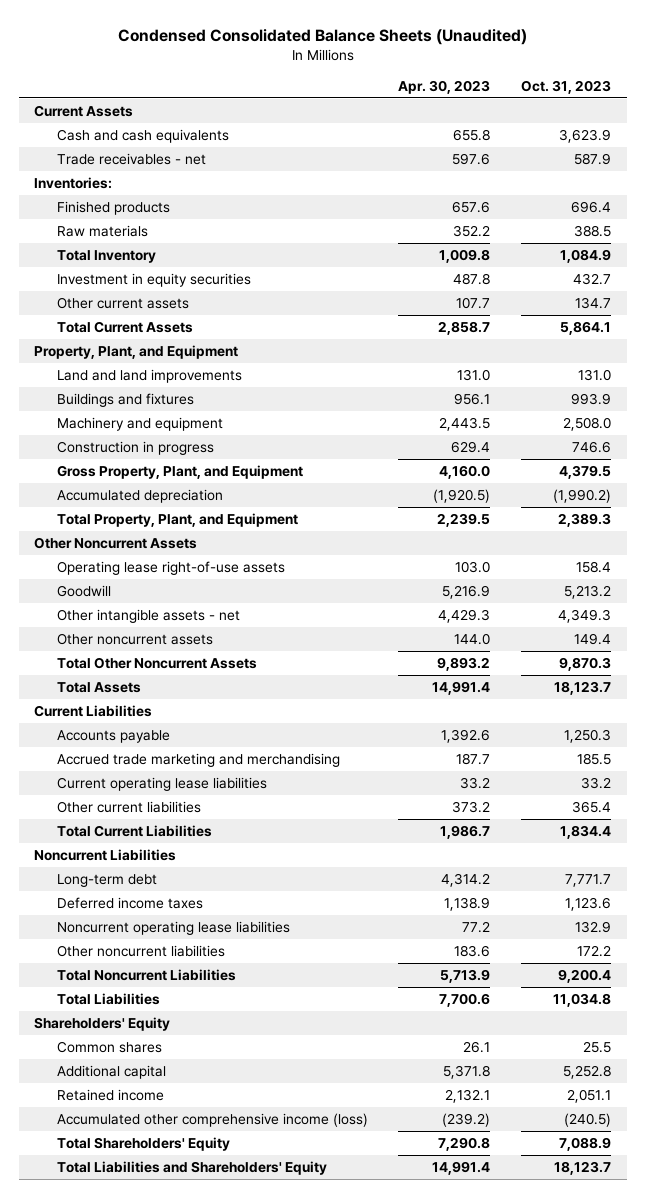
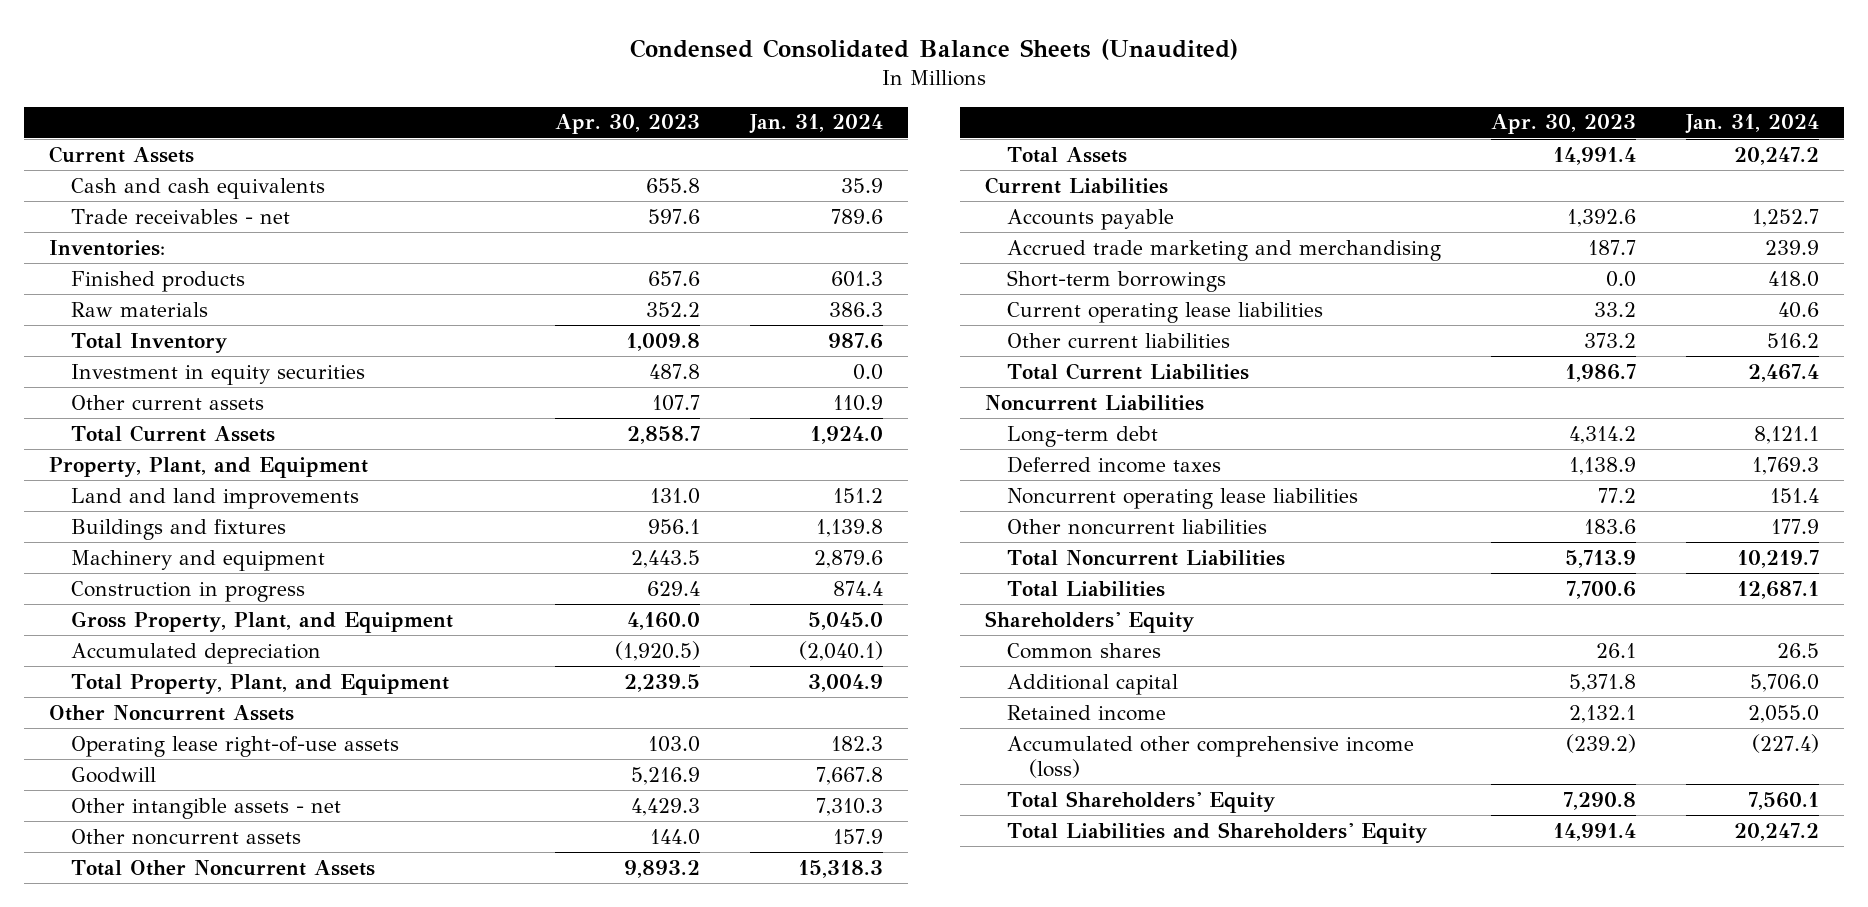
- | Apr. 30, 2023 | Oct. 31, 2023
+ | Apr. 30, 2023 | Jan. 31, 2024
+ Short-term borrowings | 0.0 | 418.0

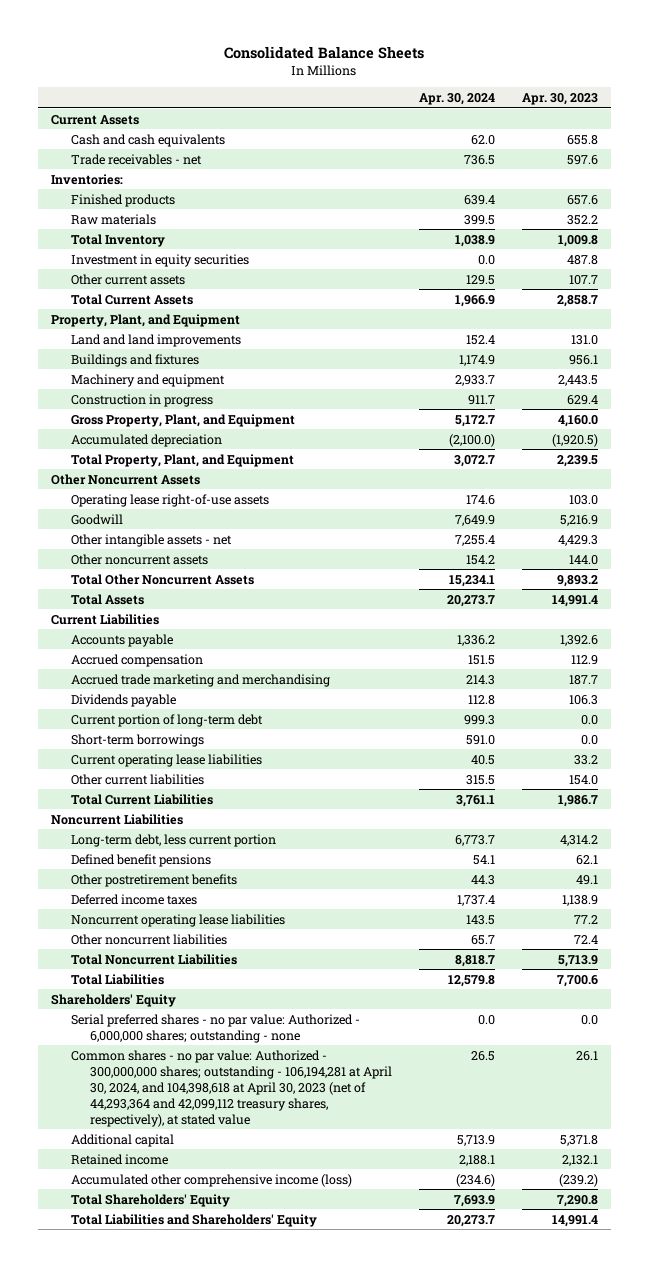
- Condensed Consolidated Balance Sheets (Unaudited)
+ Consolidated Balance Sheets
- | Apr. 30, 2023 | Jan. 31, 2024
+ | Apr. 30, 2024 | Apr. 30, 2023
+ Accrued compensation | 151.5 | 112.9
+ Dividends payable | 112.8 | 106.3
+ Current portion of long-term debt | 999.3 | 0.0
- Other current liabilities | 373.2 | 516.2
+ Other current liabilities | 315.5 | 154.0
- Long-term debt | 4,314.2 | 8,121.1
+ Long-term debt, less current portion | 6,773.7 | 4,314.2
+ Defined benefit pensions | 54.1 | 62.1
+ Other postretirement benefits | 44.3 | 49.1
- Other noncurrent liabilities | 183.6 | 177.9
+ Other noncurrent liabilities | 65.7 | 72.4
- Common shares | 26.1 | 26.5
+ Serial preferred shares - no par value: Authorized - 6,000,000 shares; outstanding - none | 0.0 | 0.0
+ Common shares - no par value: Authorized - 300,000,000 shares; outstanding - 106,194,281 at April 30, 2024, and 104,398,618 at April 30, 2023 (net of 44,293,364 and 42,099,112 treasury shares, respectively), at stated value | 26.5 | 26.1

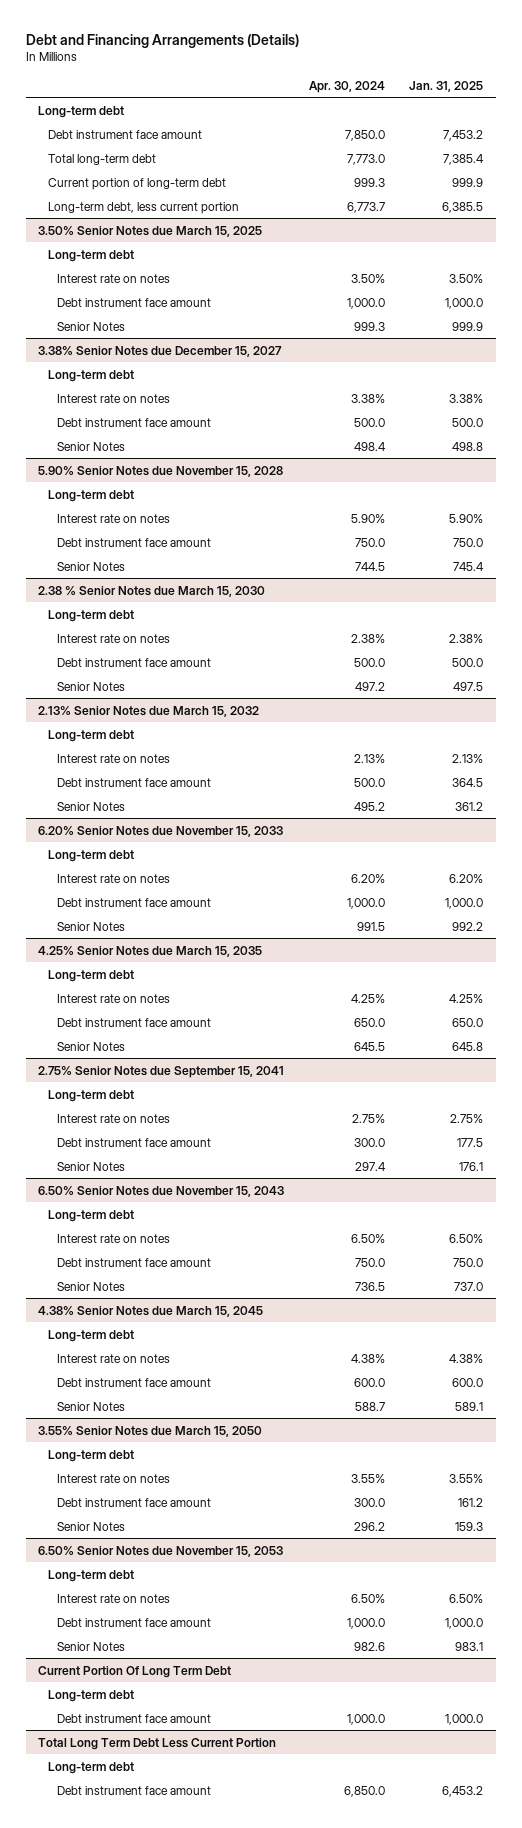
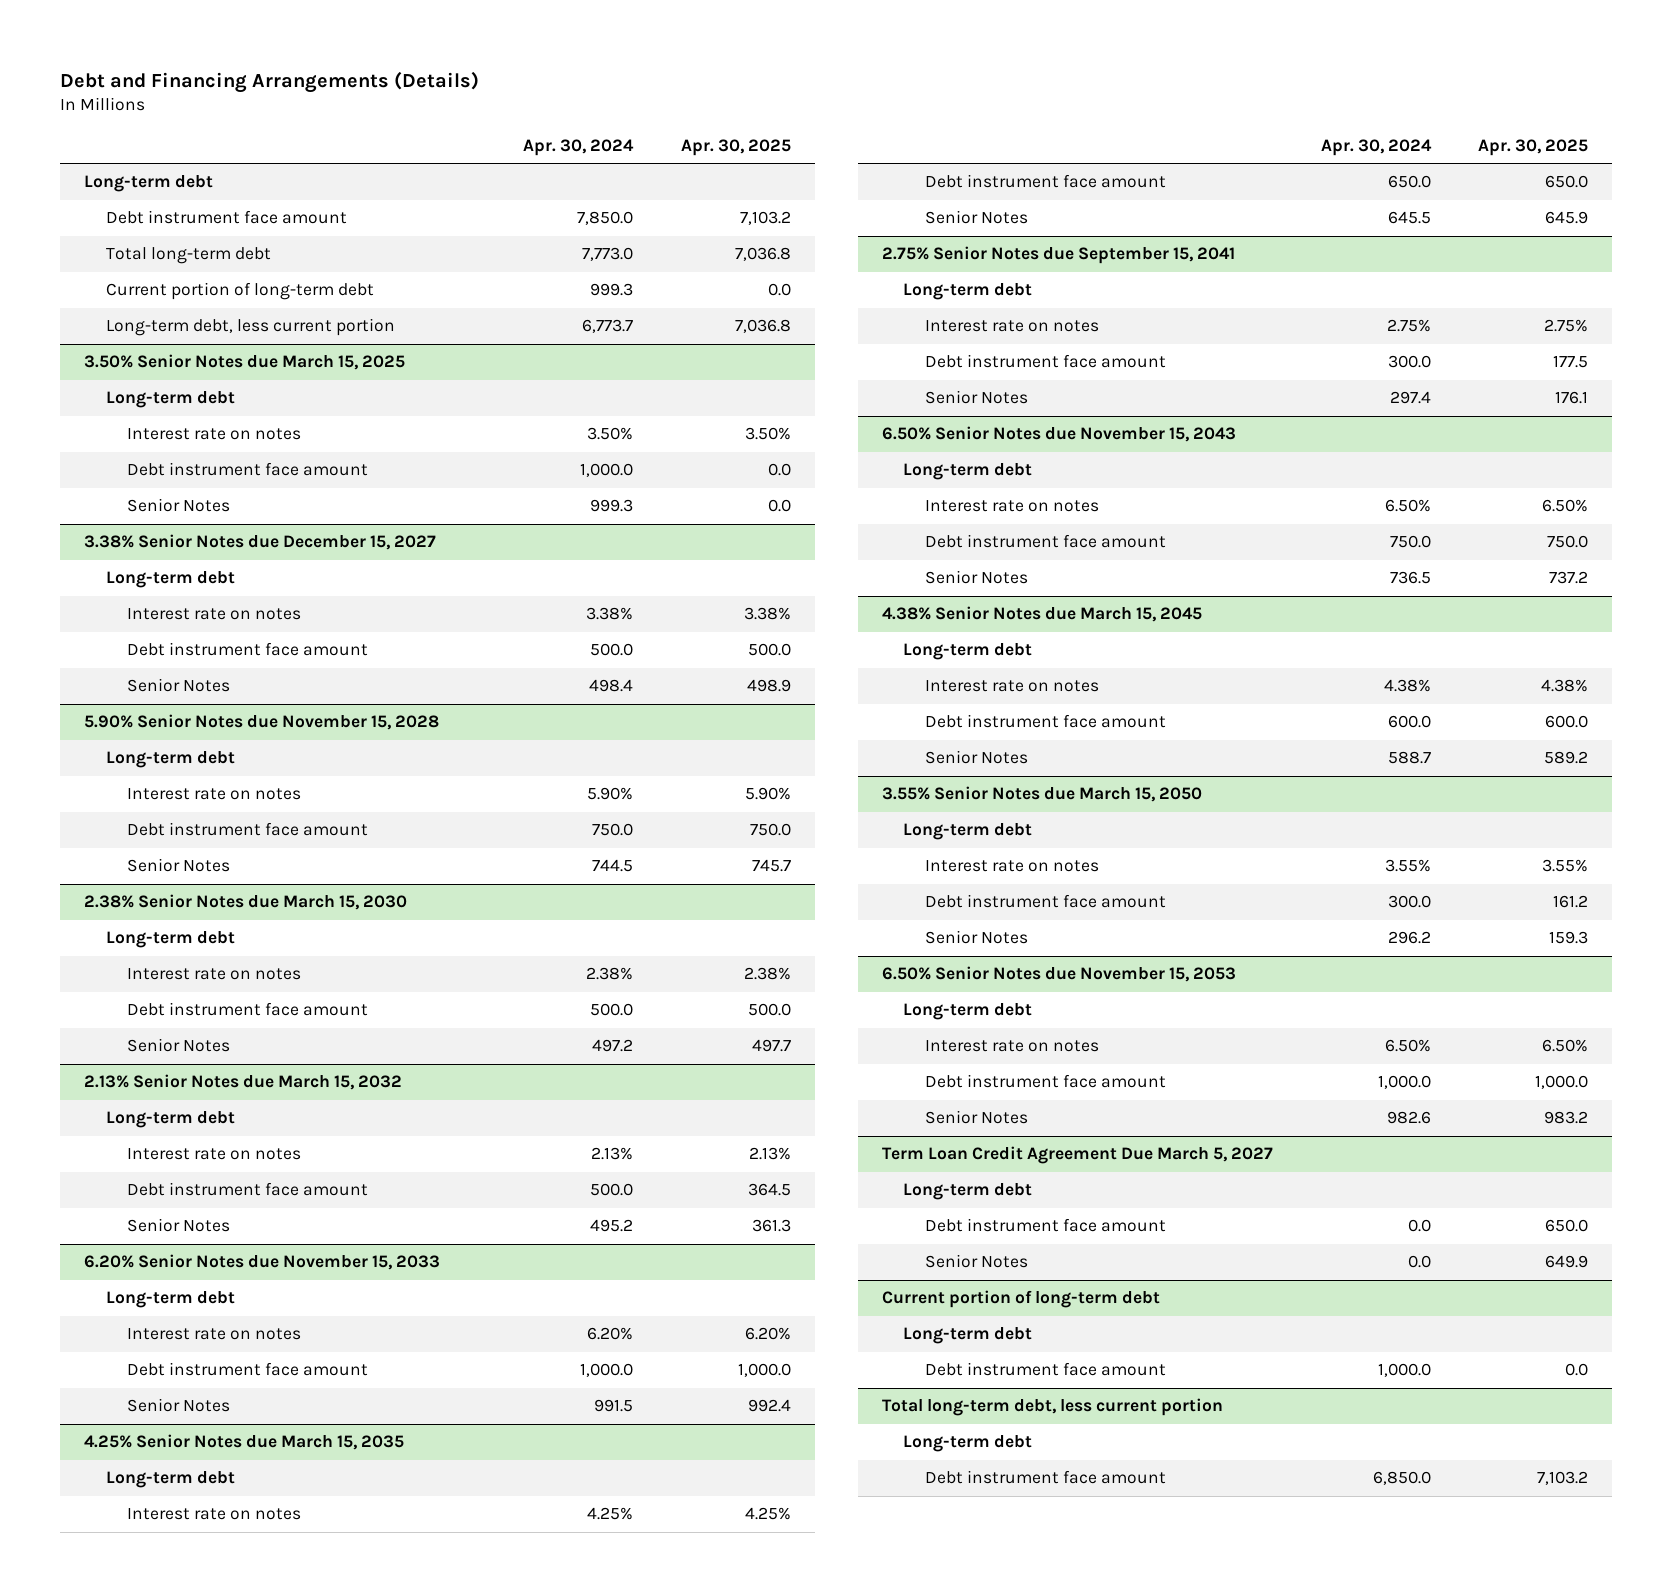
- | Apr. 30, 2024 | Jan. 31, 2025
+ | Apr. 30, 2024 | Apr. 30, 2025
- 2.38 % Senior Notes due March 15, 2030
+ 2.38% Senior Notes due March 15, 2030
- Current Portion Of Long Term Debt
+ Term Loan Credit Agreement Due March 5, 2027
+ Debt instrument face amount | 0.0 | 650.0
+ Senior Notes | 0.0 | 649.9
+ Current portion of long-term debt
+ Long-term debt
- Total Long Term Debt Less Current Portion
+ Total long-term debt, less current portion

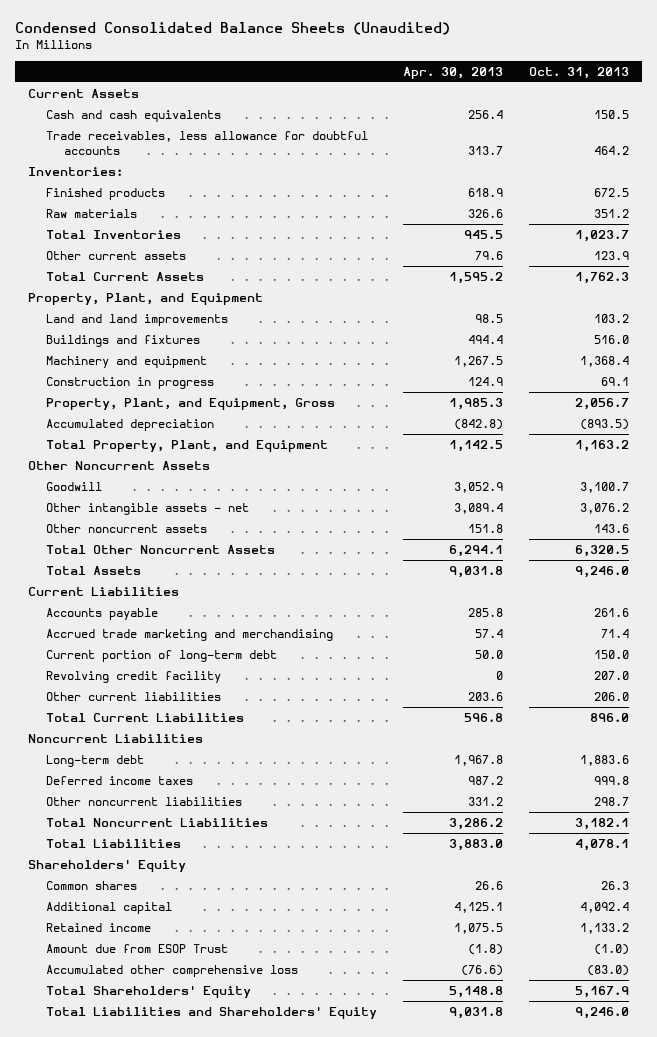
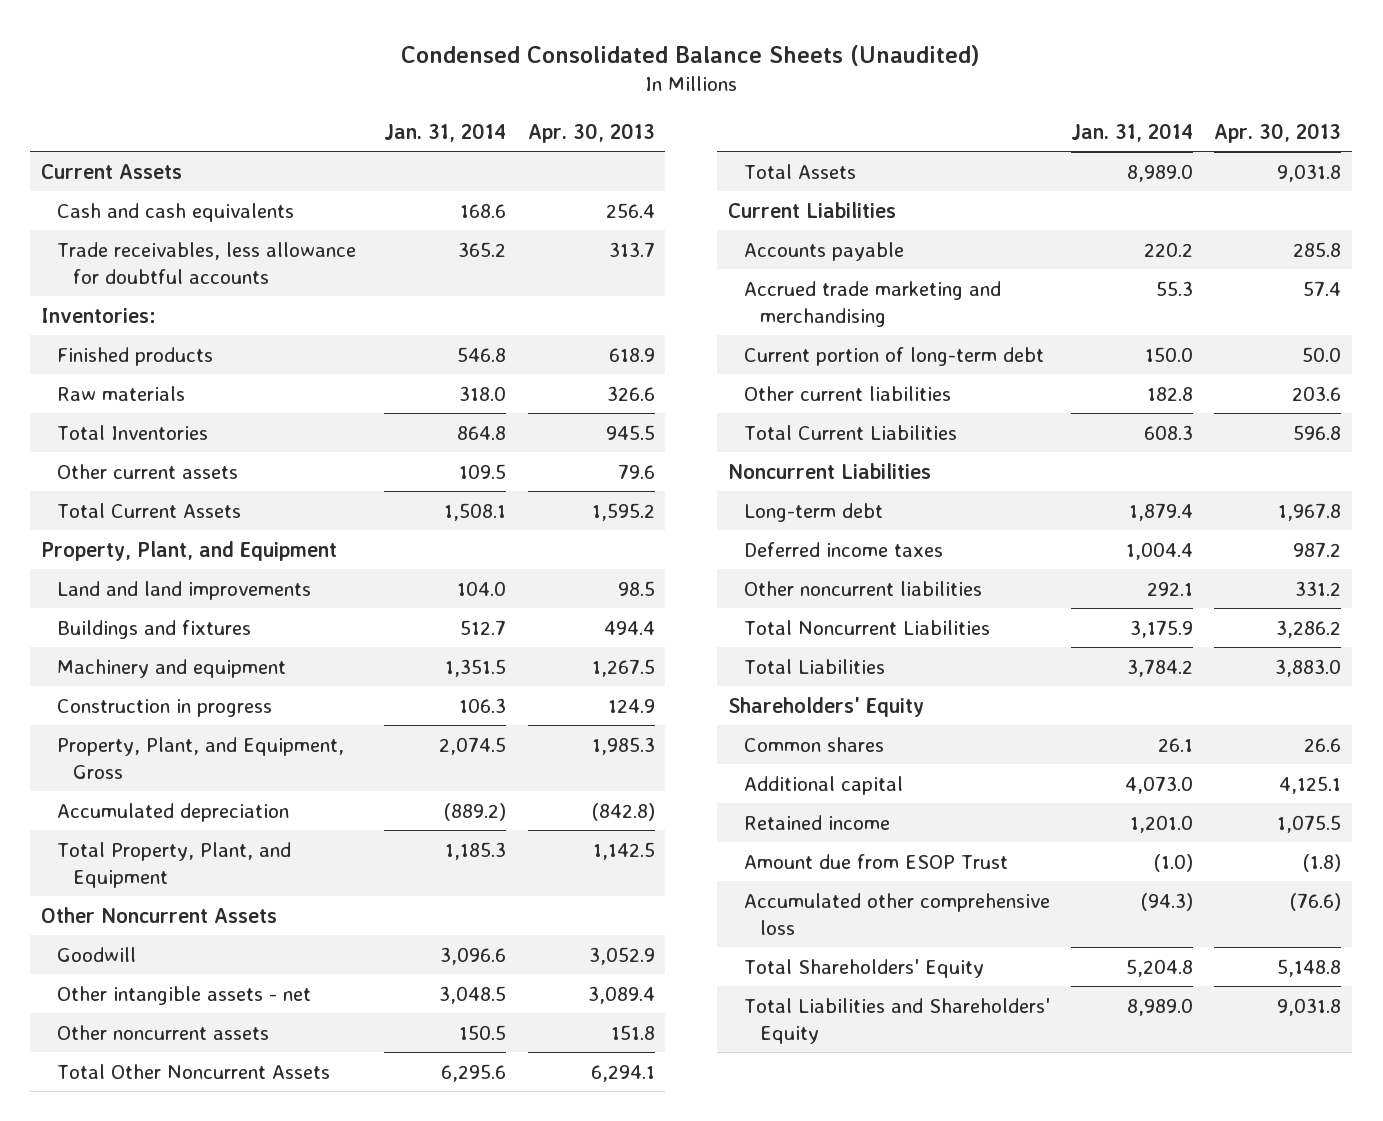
- | Apr. 30, 2013 | Oct. 31, 2013
+ | Jan. 31, 2014 | Apr. 30, 2013
- Revolving credit facility | 0 | 207.0

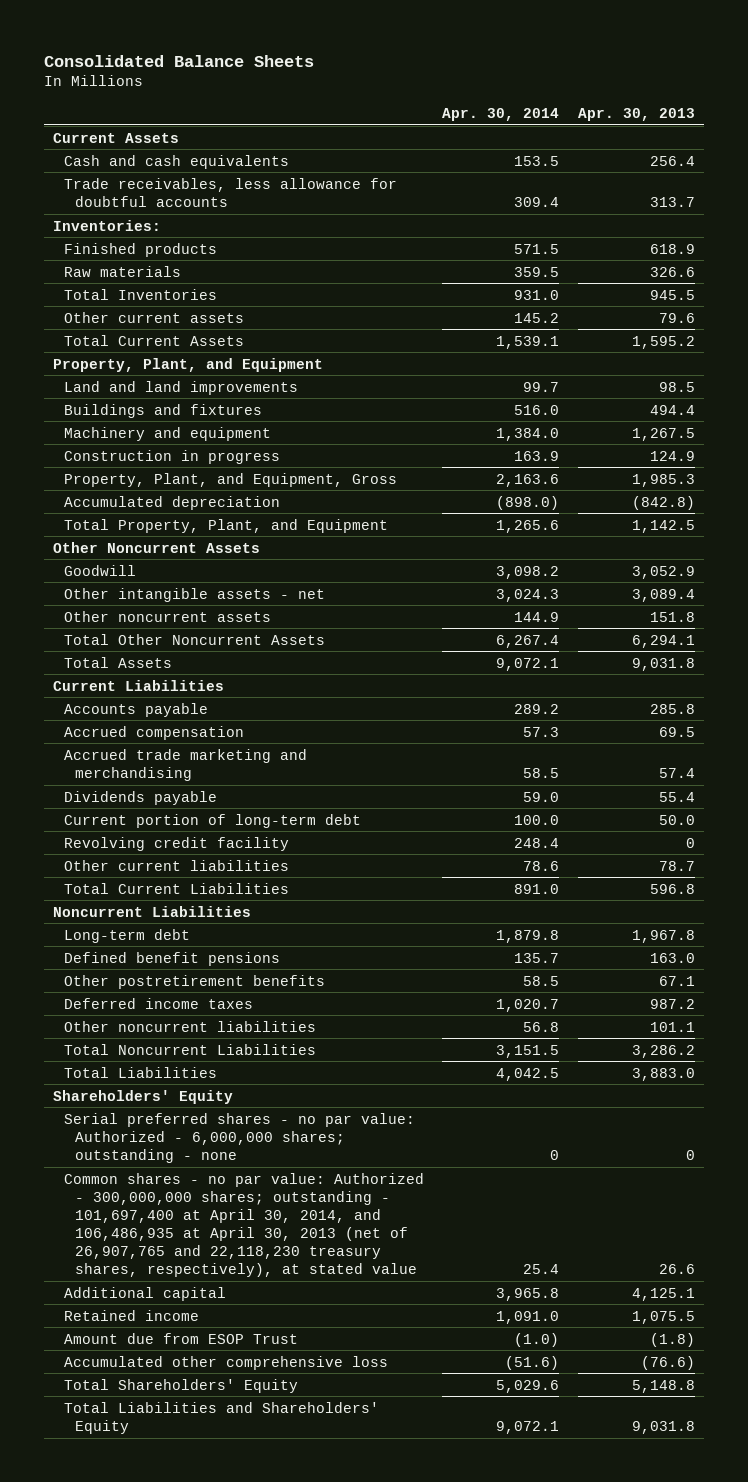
- Condensed Consolidated Balance Sheets (Unaudited)
+ Consolidated Balance Sheets
- | Jan. 31, 2014 | Apr. 30, 2013
+ | Apr. 30, 2014 | Apr. 30, 2013
+ Accrued compensation | 57.3 | 69.5
+ Dividends payable | 59.0 | 55.4
- Other current liabilities | 182.8 | 203.6
+ Revolving credit facility | 248.4 | 0
+ Other current liabilities | 78.6 | 78.7
+ Defined benefit pensions | 135.7 | 163.0
+ Other postretirement benefits | 58.5 | 67.1
- Other noncurrent liabilities | 292.1 | 331.2
+ Other noncurrent liabilities | 56.8 | 101.1
- Common shares | 26.1 | 26.6
+ Serial preferred shares - no par value: Authorized - 6,000,000 shares; outstanding - none | 0 | 0
+ Common shares - no par value: Authorized - 300,000,000 shares; outstanding - 101,697,400 at April 30, 2014, and 106,486,935 at April 30, 2013 (net of 26,907,765 and 22,118,230 treasury shares, respectively), at stated value | 25.4 | 26.6

